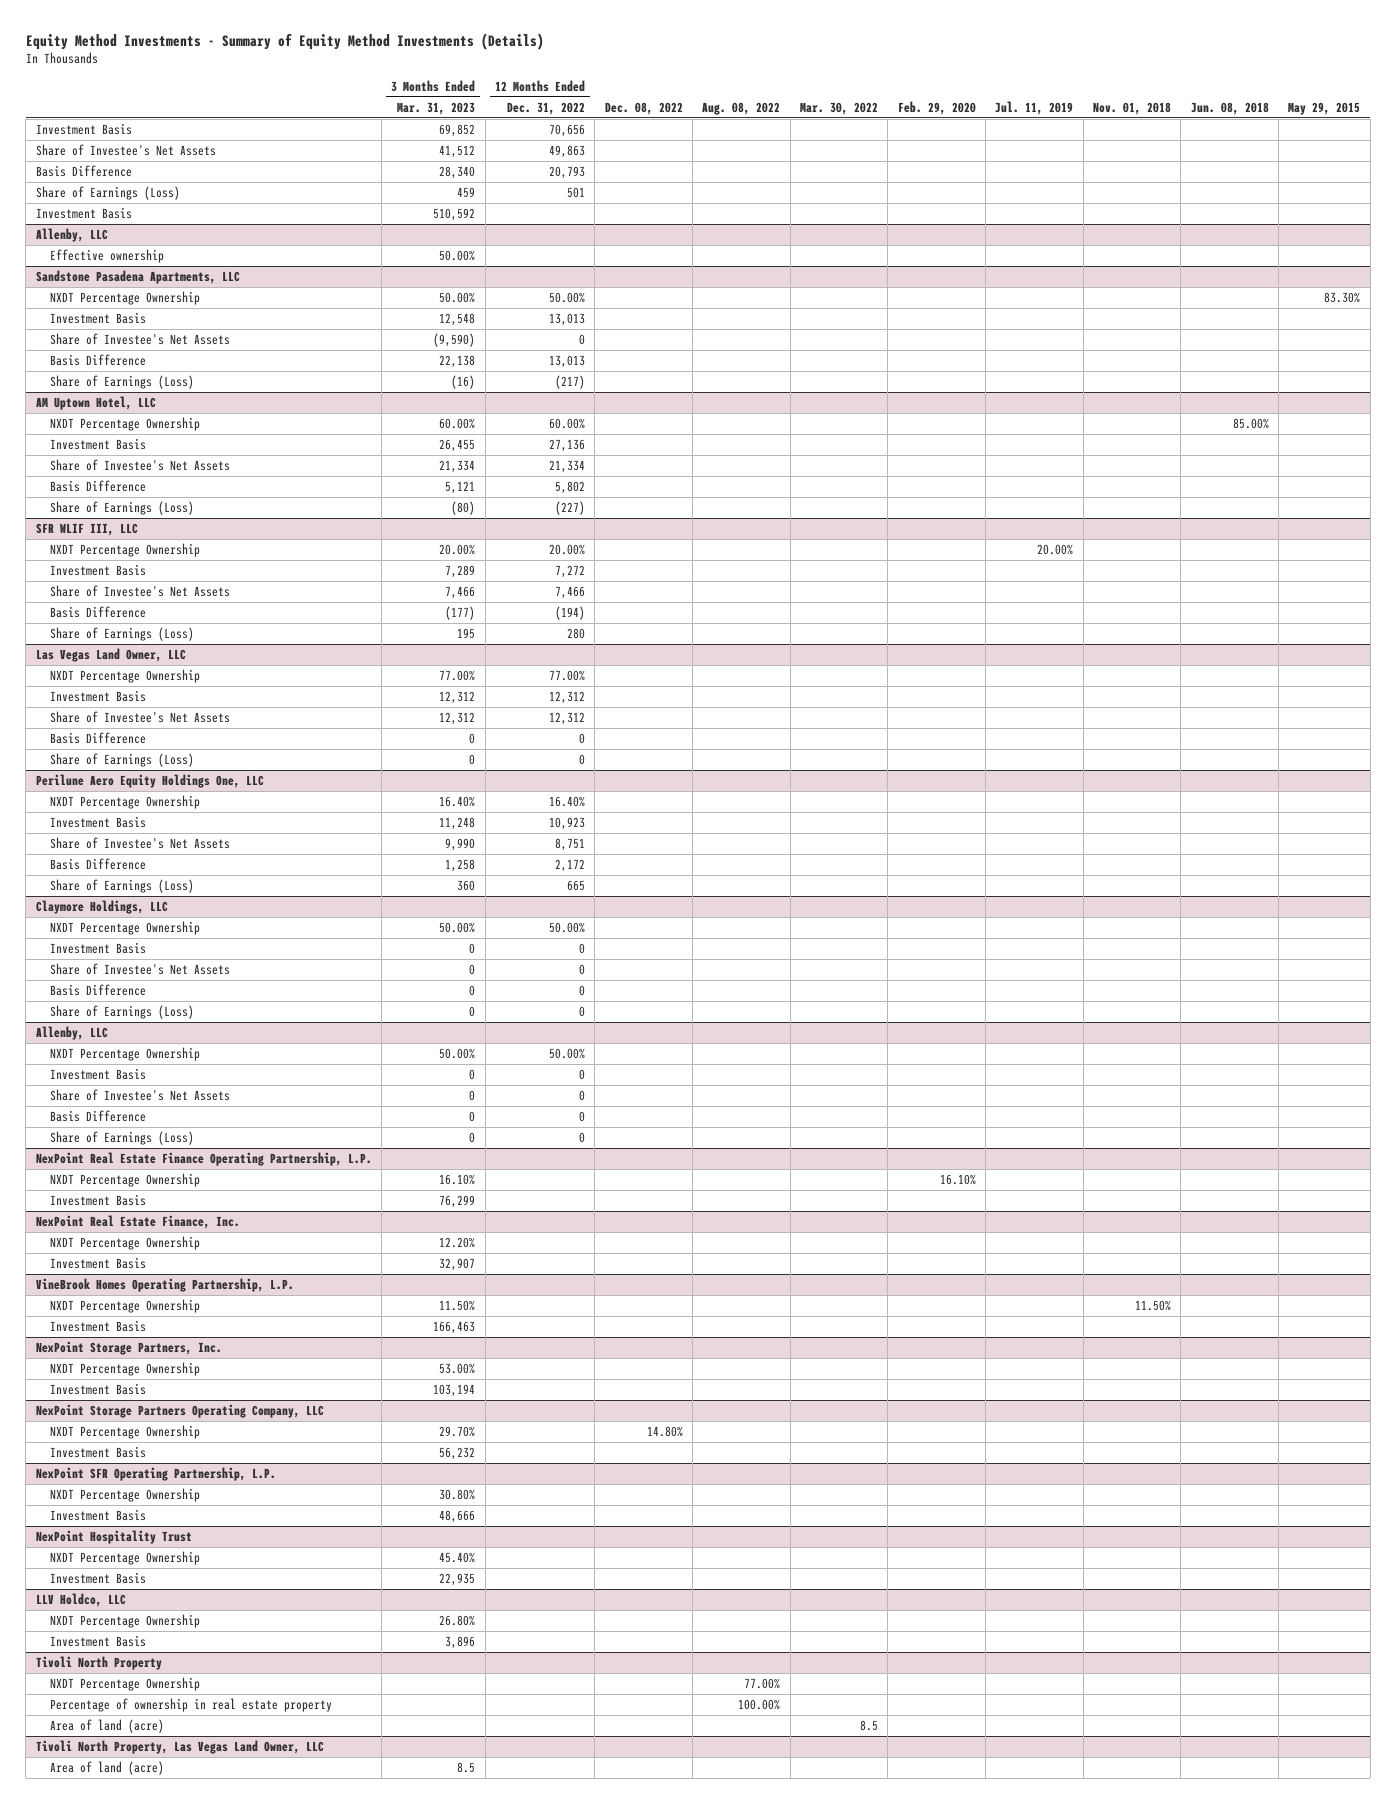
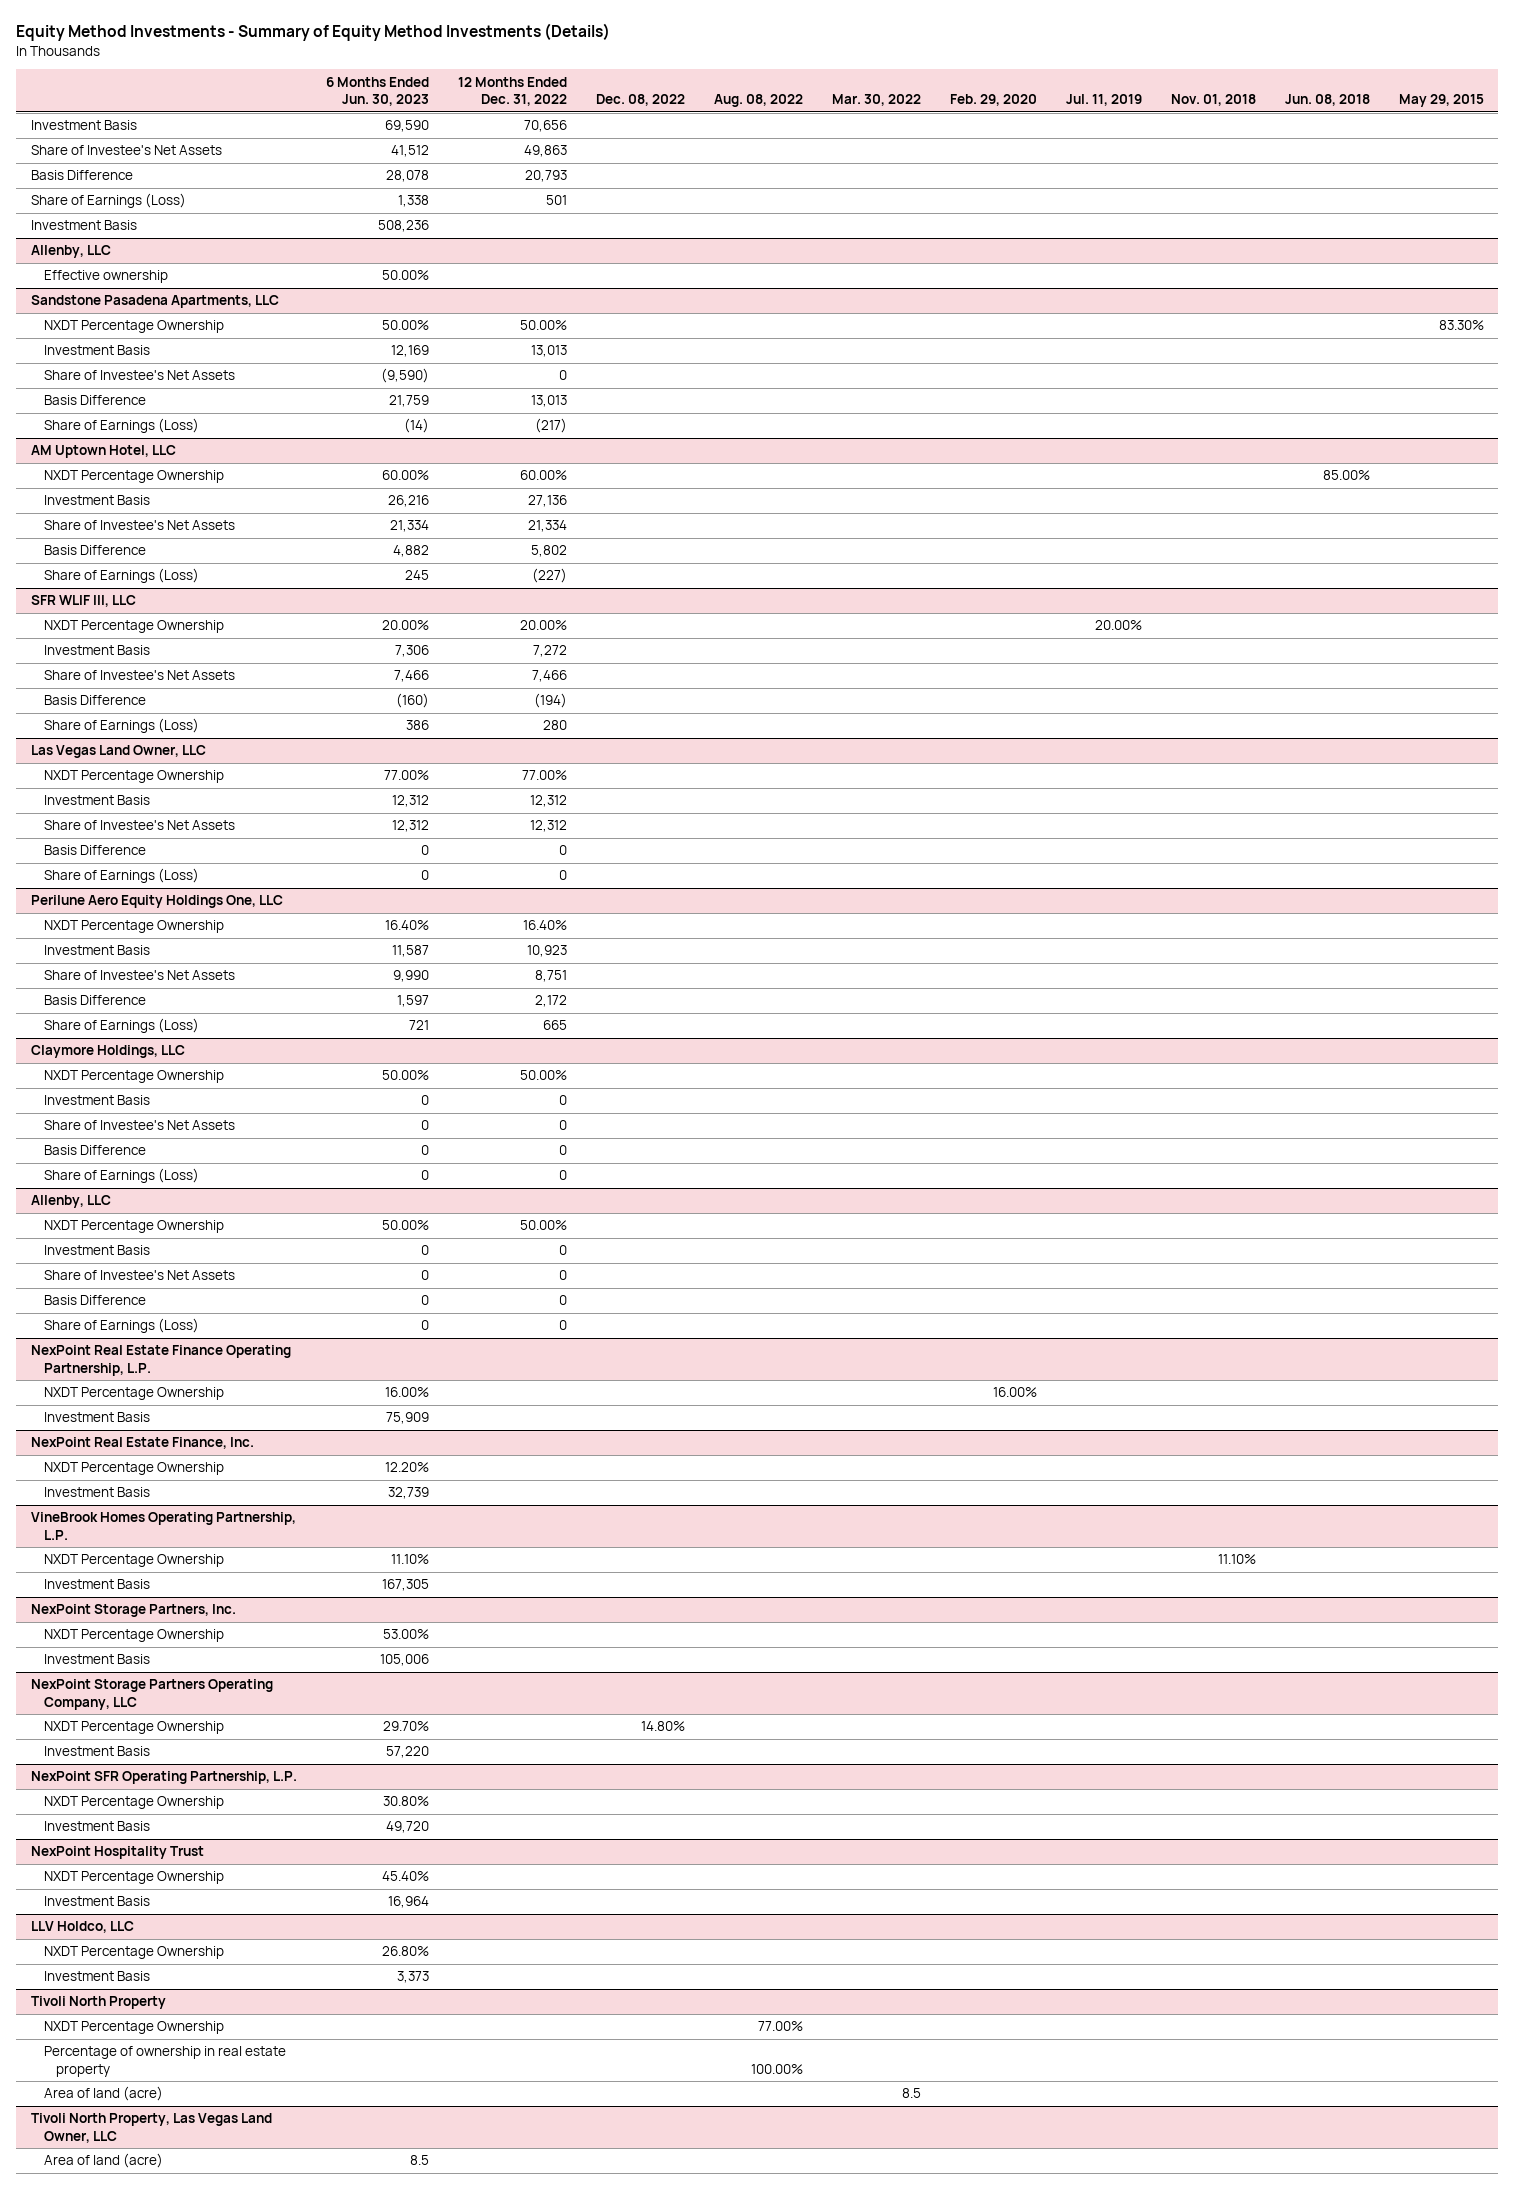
- | 3 Months Ended Mar. 31, 2023 | 12 Months Ended Dec. 31, 2022 | Dec. 08, 2022 | Aug. 08, 2022 | Mar. 30, 2022 | Feb. 29, 2020 | Jul. 11, 2019 | Nov. 01, 2018 | Jun. 08, 2018 | May 29, 2015
+ | 6 Months Ended Jun. 30, 2023 | 12 Months Ended Dec. 31, 2022 | Dec. 08, 2022 | Aug. 08, 2022 | Mar. 30, 2022 | Feb. 29, 2020 | Jul. 11, 2019 | Nov. 01, 2018 | Jun. 08, 2018 | May 29, 2015
@ NexPoint Real Estate Finance Operating Partnership, L.P.
- NXDT Percentage Ownership | 16.10% | | | | | 16.10% | | | |
+ NXDT Percentage Ownership | 16.00% | | | | | 16.00% | | | |
@ VineBrook Homes Operating Partnership, L.P.
- NXDT Percentage Ownership | 11.50% | | | | | | | 11.50% | |
+ NXDT Percentage Ownership | 11.10% | | | | | | | 11.10% | |

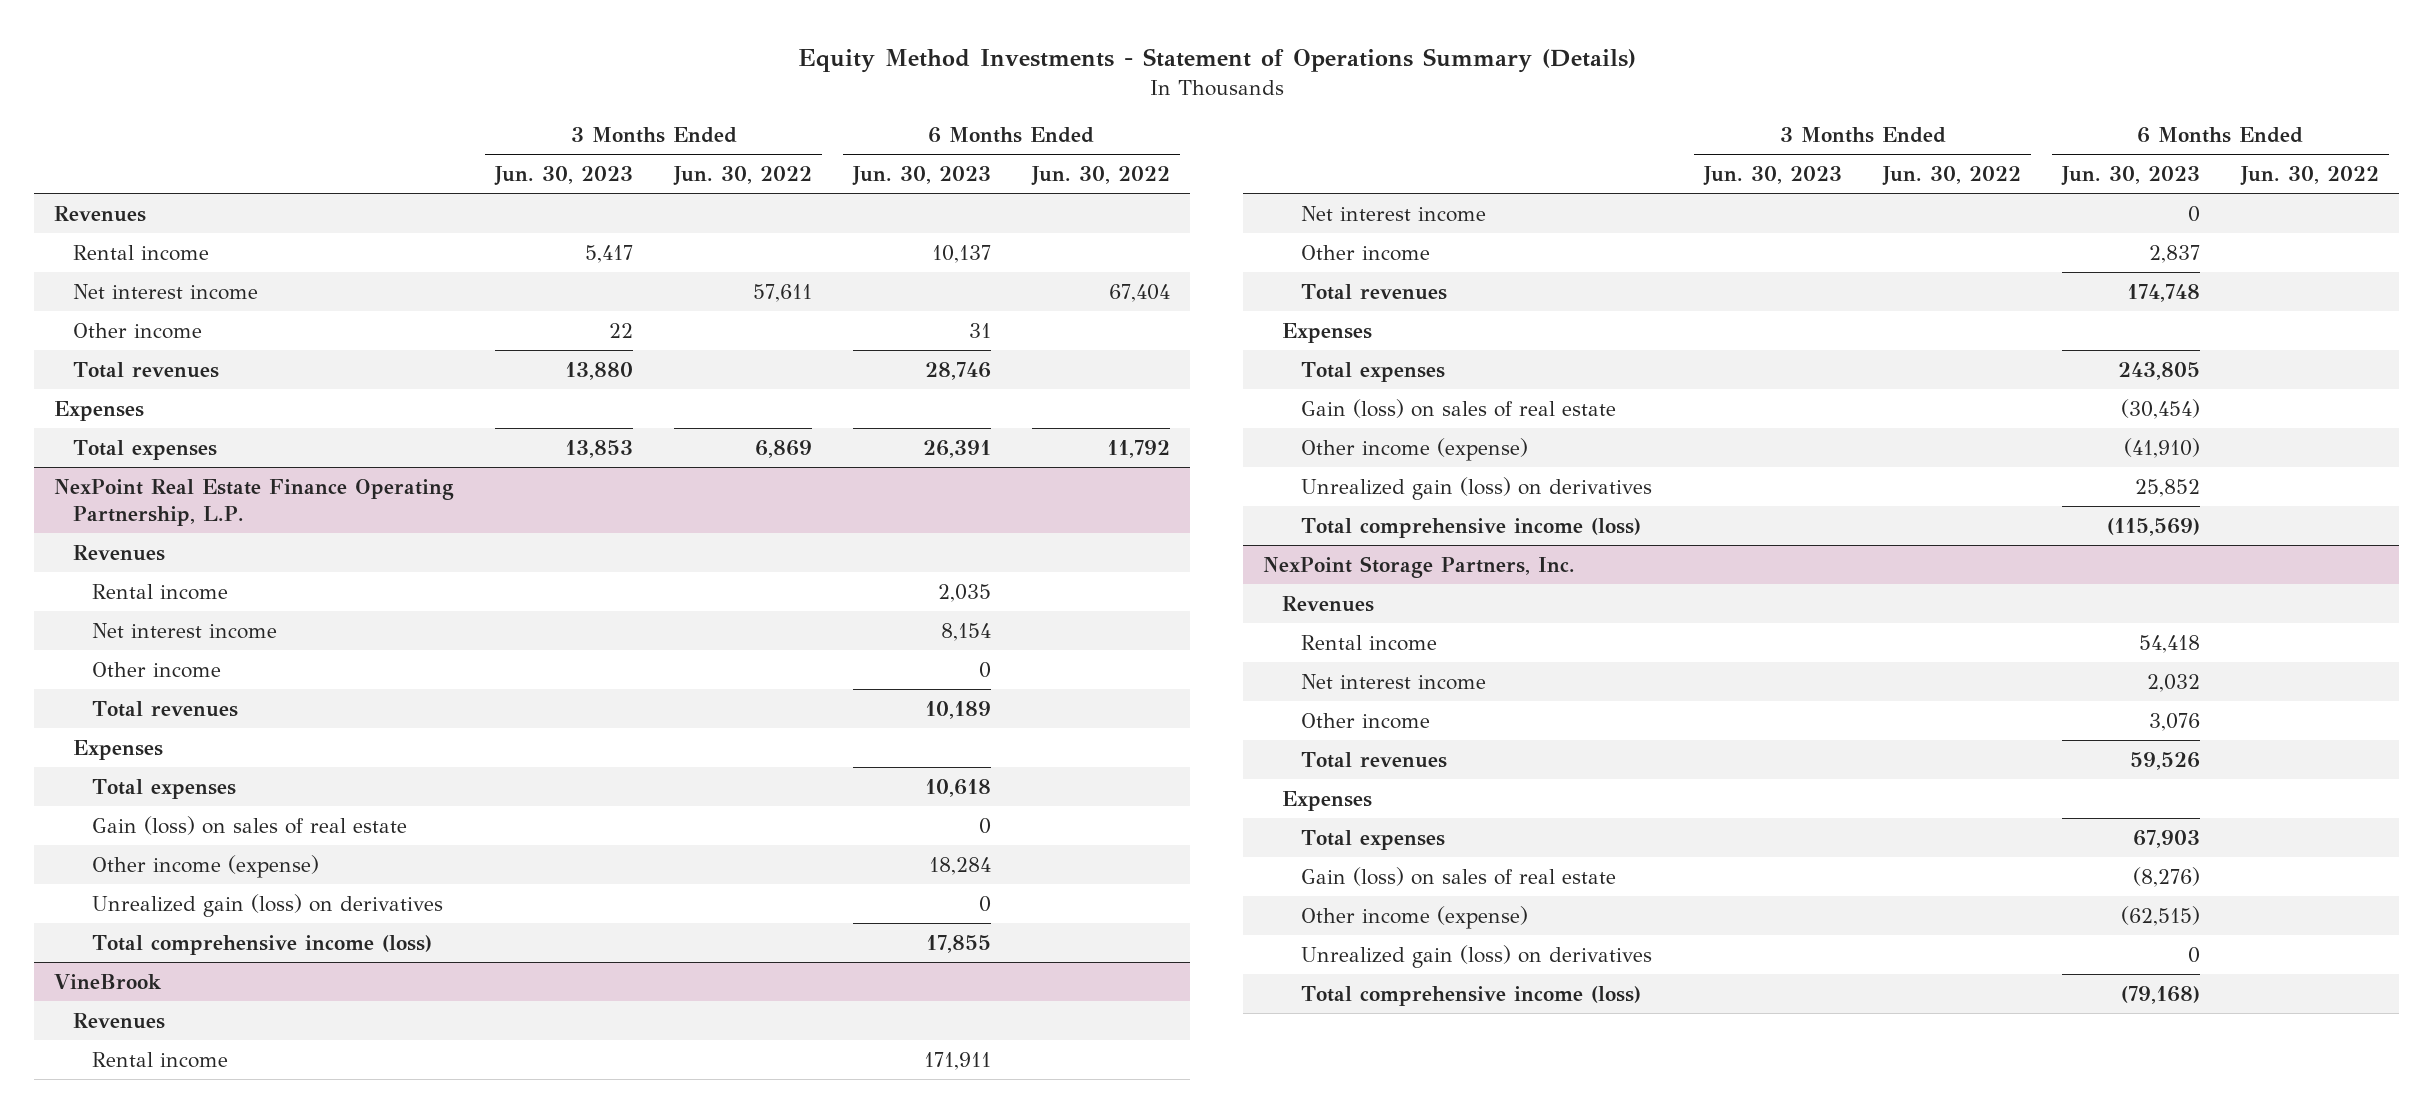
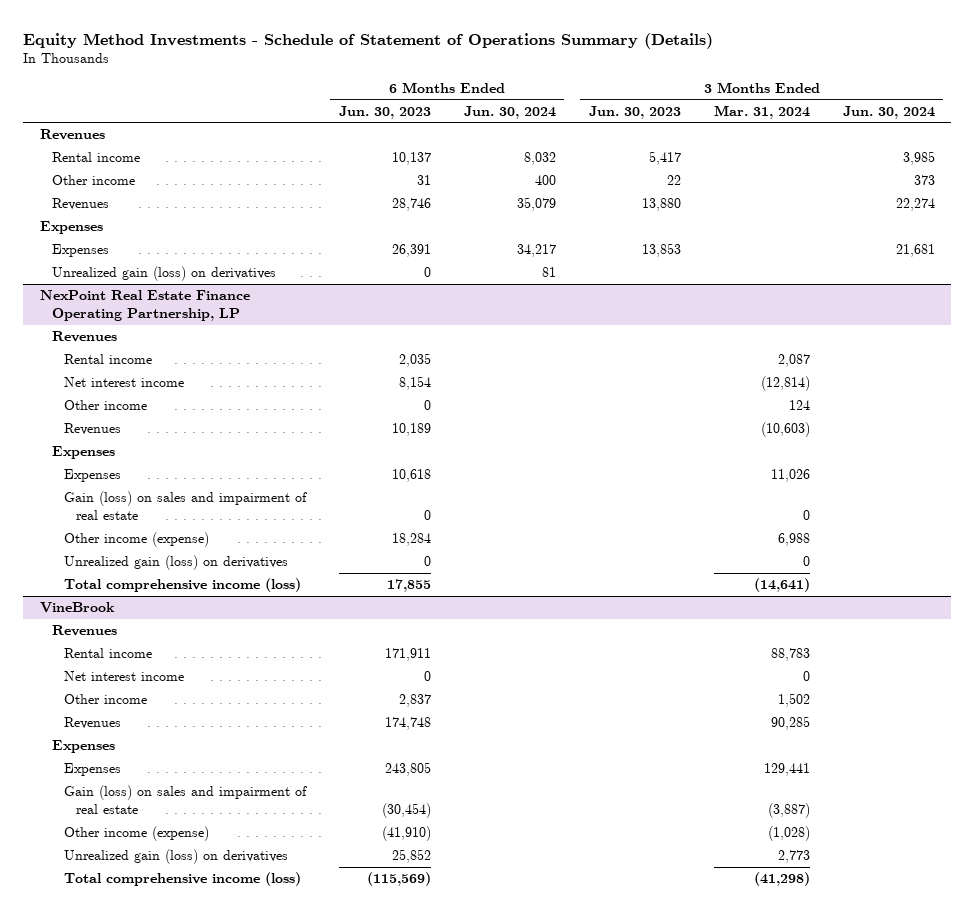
- Equity Method Investments - Statement of Operations Summary (Details)
+ Equity Method Investments - Schedule of Statement of Operations Summary (Details)
- | 3 Months Ended Jun. 30, 2023 | 3 Months Ended Jun. 30, 2022 | 6 Months Ended Jun. 30, 2023 | 6 Months Ended Jun. 30, 2022
+ | 6 Months Ended Jun. 30, 2023 | 6 Months Ended Jun. 30, 2024 | 3 Months Ended Jun. 30, 2023 | 3 Months Ended Mar. 31, 2024 | 3 Months Ended Jun. 30, 2024
- Net interest income | | 57,611 | | 67,404
- Total revenues | 13,880 | | 28,746 |
+ Revenues | 28,746 | 35,079 | 13,880 | | 22,274
- Total expenses | 13,853 | 6,869 | 26,391 | 11,792
- NexPoint Real Estate Finance Operating Partnership, L.P.
+ Expenses | 26,391 | 34,217 | 13,853 | | 21,681
+ Unrealized gain (loss) on derivatives | 0 | 81 | | |
+ NexPoint Real Estate Finance Operating Partnership, LP
- Total revenues | | | 10,189 |
+ Revenues | 10,189 | | | (10,603) |
- Total expenses | | | 10,618 |
- Gain (loss) on sales of real estate | | | 0 |
+ Expenses | 10,618 | | | 11,026 |
+ Gain (loss) on sales and impairment of real estate | 0 | | | 0 |
@ VineBrook
- Total revenues | | | 174,748 |
+ Revenues | 174,748 | | | 90,285 |
- Total expenses | | | 243,805 |
- Gain (loss) on sales of real estate | | | (30,454) |
+ Expenses | 243,805 | | | 129,441 |
+ Gain (loss) on sales and impairment of real estate | (30,454) | | | (3,887) |
- NexPoint Storage Partners, Inc.
- Revenues
- Rental income | | | 54,418 |
- Net interest income | | | 2,032 |
- Other income | | | 3,076 |
- Total revenues | | | 59,526 |
- Expenses
- Total expenses | | | 67,903 |
- Gain (loss) on sales of real estate | | | (8,276) |
- Other income (expense) | | | (62,515) |
- Unrealized gain (loss) on derivatives | | | 0 |
- Total comprehensive income (loss) | | | (79,168) |

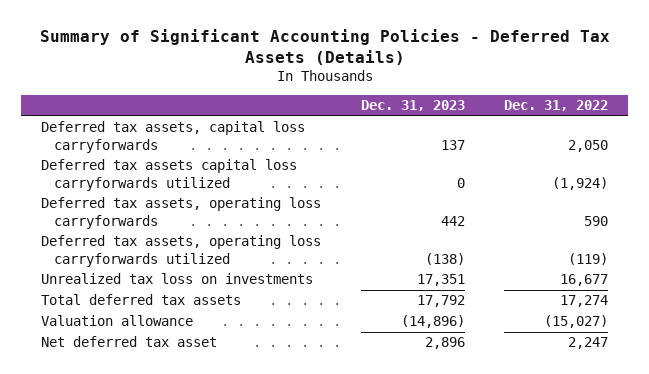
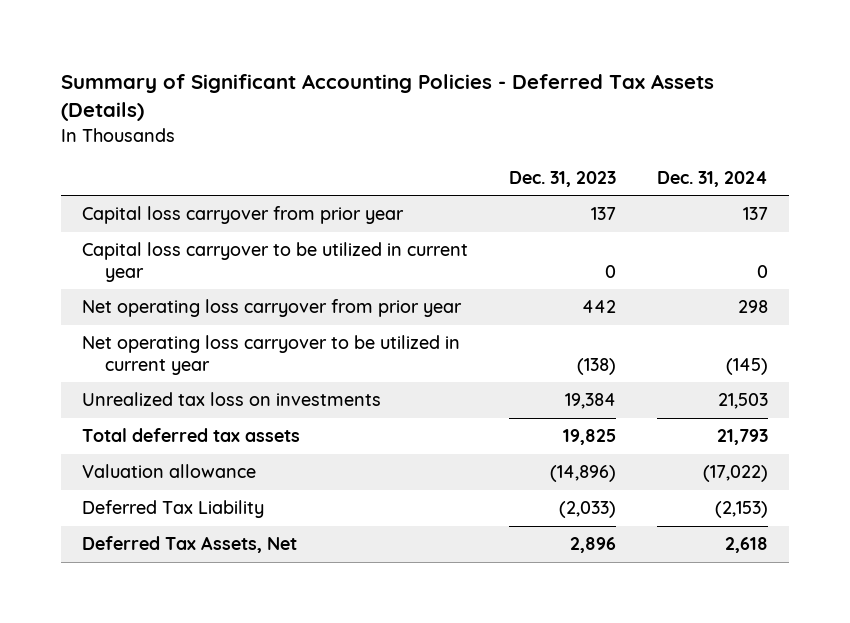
- | Dec. 31, 2023 | Dec. 31, 2022
+ | Dec. 31, 2023 | Dec. 31, 2024
- Deferred tax assets, capital loss carryforwards | 137 | 2,050
- Deferred tax assets capital loss carryforwards utilized | 0 | (1,924)
- Deferred tax assets, operating loss carryforwards | 442 | 590
- Deferred tax assets, operating loss carryforwards utilized | (138) | (119)
- Unrealized tax loss on investments | 17,351 | 16,677
- Total deferred tax assets | 17,792 | 17,274
+ Capital loss carryover from prior year | 137 | 137
+ Capital loss carryover to be utilized in current year | 0 | 0
+ Net operating loss carryover from prior year | 442 | 298
+ Net operating loss carryover to be utilized in current year | (138) | (145)
+ Unrealized tax loss on investments | 19,384 | 21,503
+ Total deferred tax assets | 19,825 | 21,793
- Net deferred tax asset | 2,896 | 2,247
+ Deferred Tax Liability | (2,033) | (2,153)
+ Deferred Tax Assets, Net | 2,896 | 2,618

